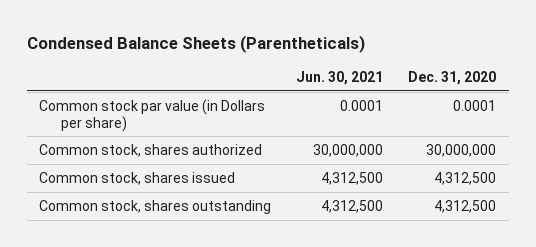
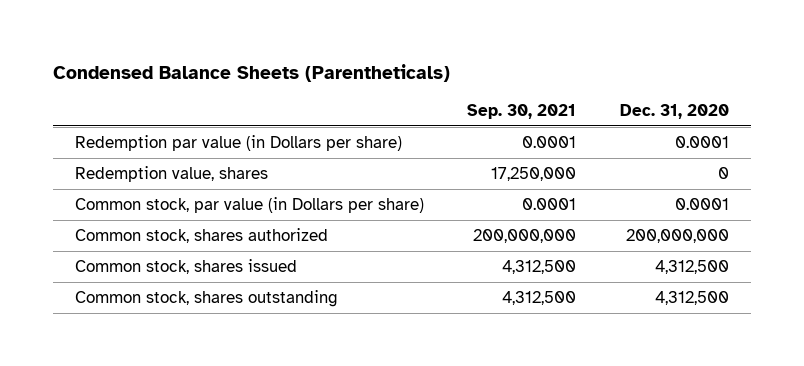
- | Jun. 30, 2021 | Dec. 31, 2020
+ | Sep. 30, 2021 | Dec. 31, 2020
- Common stock par value (in Dollars per share) | 0.0001 | 0.0001
- Common stock, shares authorized | 30,000,000 | 30,000,000
+ Redemption par value (in Dollars per share) | 0.0001 | 0.0001
+ Redemption value, shares | 17,250,000 | 0
+ Common stock, par value (in Dollars per share) | 0.0001 | 0.0001
+ Common stock, shares authorized | 200,000,000 | 200,000,000

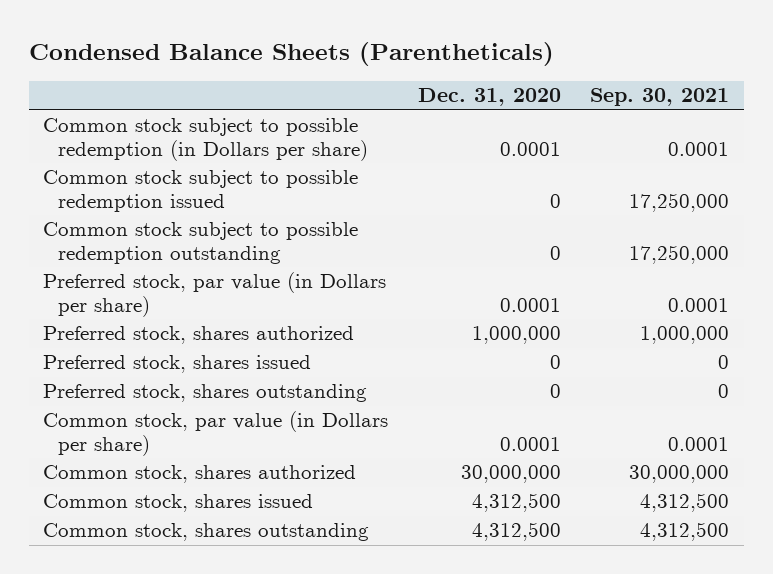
- | Sep. 30, 2021 | Dec. 31, 2020
+ | Dec. 31, 2020 | Sep. 30, 2021
- Redemption par value (in Dollars per share) | 0.0001 | 0.0001
- Redemption value, shares | 17,250,000 | 0
+ Common stock subject to possible redemption (in Dollars per share) | 0.0001 | 0.0001
+ Common stock subject to possible redemption issued | 0 | 17,250,000
+ Common stock subject to possible redemption outstanding | 0 | 17,250,000
+ Preferred stock, par value (in Dollars per share) | 0.0001 | 0.0001
+ Preferred stock, shares authorized | 1,000,000 | 1,000,000
+ Preferred stock, shares issued | 0 | 0
+ Preferred stock, shares outstanding | 0 | 0
- Common stock, shares authorized | 200,000,000 | 200,000,000
+ Common stock, shares authorized | 30,000,000 | 30,000,000

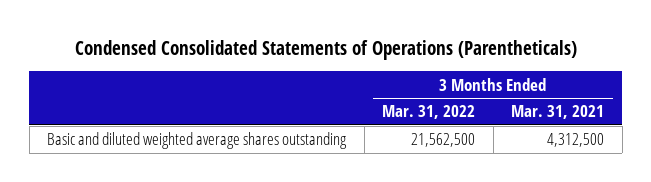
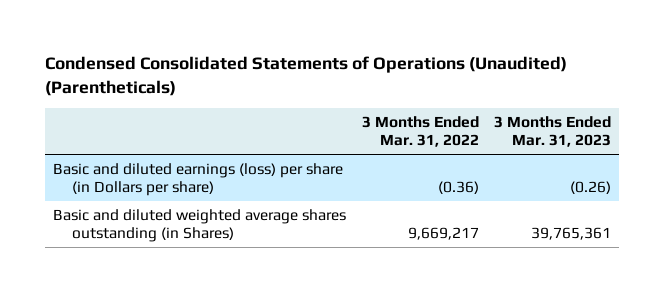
- Condensed Consolidated Statements of Operations (Parentheticals)
+ Condensed Consolidated Statements of Operations (Unaudited) (Parentheticals)
- | 3 Months Ended Mar. 31, 2022 | 3 Months Ended Mar. 31, 2021
+ | 3 Months Ended Mar. 31, 2022 | 3 Months Ended Mar. 31, 2023
- Basic and diluted weighted average shares outstanding | 21,562,500 | 4,312,500
+ Basic and diluted earnings (loss) per share (in Dollars per share) | (0.36) | (0.26)
+ Basic and diluted weighted average shares outstanding (in Shares) | 9,669,217 | 39,765,361

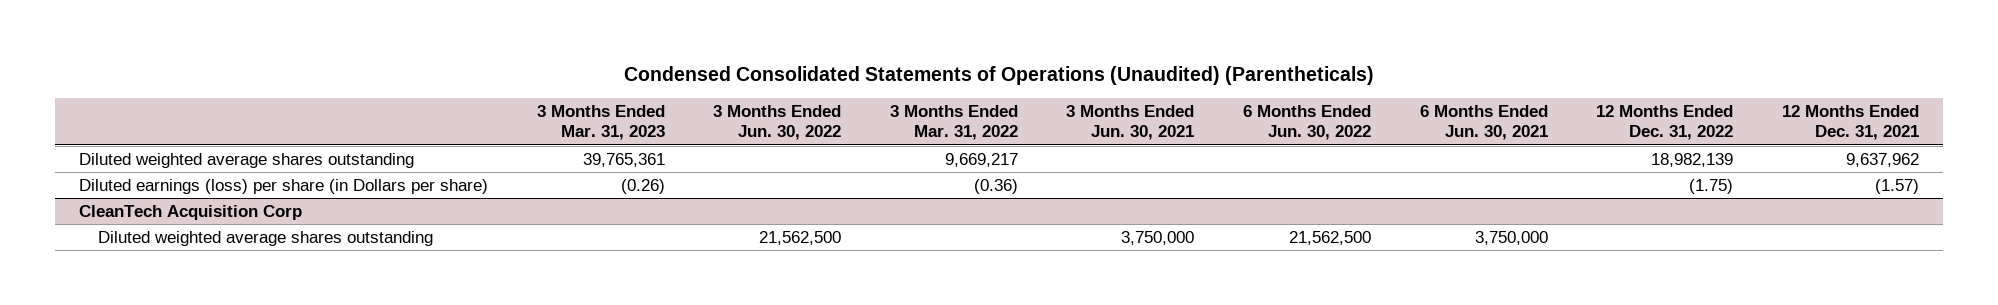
- | 3 Months Ended Mar. 31, 2022 | 3 Months Ended Mar. 31, 2023
+ | 3 Months Ended Mar. 31, 2023 | 3 Months Ended Jun. 30, 2022 | 3 Months Ended Mar. 31, 2022 | 3 Months Ended Jun. 30, 2021 | 6 Months Ended Jun. 30, 2022 | 6 Months Ended Jun. 30, 2021 | 12 Months Ended Dec. 31, 2022 | 12 Months Ended Dec. 31, 2021
- Basic and diluted earnings (loss) per share (in Dollars per share) | (0.36) | (0.26)
- Basic and diluted weighted average shares outstanding (in Shares) | 9,669,217 | 39,765,361
+ Diluted weighted average shares outstanding | 39,765,361 | | 9,669,217 | | | | 18,982,139 | 9,637,962
+ Diluted earnings (loss) per share (in Dollars per share) | (0.26) | | (0.36) | | | | (1.75) | (1.57)
+ CleanTech Acquisition Corp
+ Diluted weighted average shares outstanding | | 21,562,500 | | 3,750,000 | 21,562,500 | 3,750,000 | |

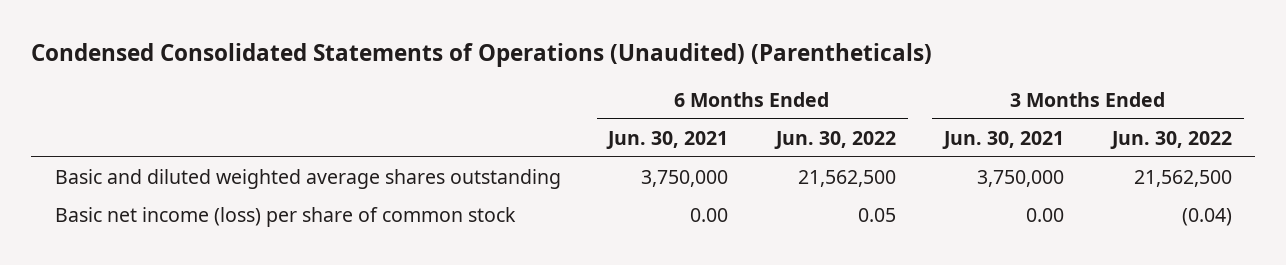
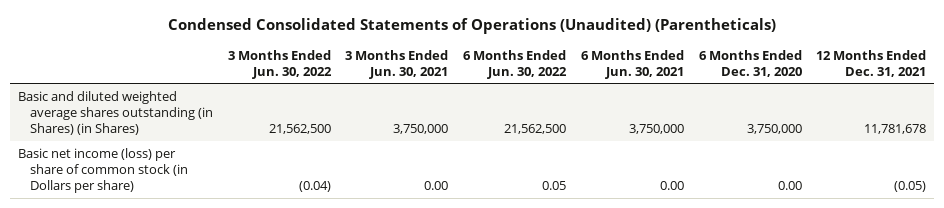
- | 6 Months Ended Jun. 30, 2021 | 6 Months Ended Jun. 30, 2022 | 3 Months Ended Jun. 30, 2021 | 3 Months Ended Jun. 30, 2022
+ | 3 Months Ended Jun. 30, 2022 | 3 Months Ended Jun. 30, 2021 | 6 Months Ended Jun. 30, 2022 | 6 Months Ended Jun. 30, 2021 | 6 Months Ended Dec. 31, 2020 | 12 Months Ended Dec. 31, 2021
- Basic and diluted weighted average shares outstanding | 3,750,000 | 21,562,500 | 3,750,000 | 21,562,500
- Basic net income (loss) per share of common stock | 0.00 | 0.05 | 0.00 | (0.04)
+ Basic and diluted weighted average shares outstanding (in Shares) (in Shares) | 21,562,500 | 3,750,000 | 21,562,500 | 3,750,000 | 3,750,000 | 11,781,678
+ Basic net income (loss) per share of common stock (in Dollars per share) | (0.04) | 0.00 | 0.05 | 0.00 | 0.00 | (0.05)

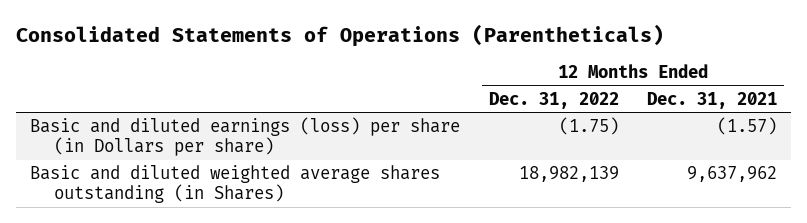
- Condensed Consolidated Statements of Operations (Unaudited) (Parentheticals)
+ Consolidated Statements of Operations (Parentheticals)
- | 3 Months Ended Jun. 30, 2022 | 3 Months Ended Jun. 30, 2021 | 6 Months Ended Jun. 30, 2022 | 6 Months Ended Jun. 30, 2021 | 6 Months Ended Dec. 31, 2020 | 12 Months Ended Dec. 31, 2021
+ | 12 Months Ended Dec. 31, 2022 | 12 Months Ended Dec. 31, 2021
- Basic and diluted weighted average shares outstanding (in Shares) (in Shares) | 21,562,500 | 3,750,000 | 21,562,500 | 3,750,000 | 3,750,000 | 11,781,678
- Basic net income (loss) per share of common stock (in Dollars per share) | (0.04) | 0.00 | 0.05 | 0.00 | 0.00 | (0.05)
+ Basic and diluted earnings (loss) per share (in Dollars per share) | (1.75) | (1.57)
+ Basic and diluted weighted average shares outstanding (in Shares) | 18,982,139 | 9,637,962

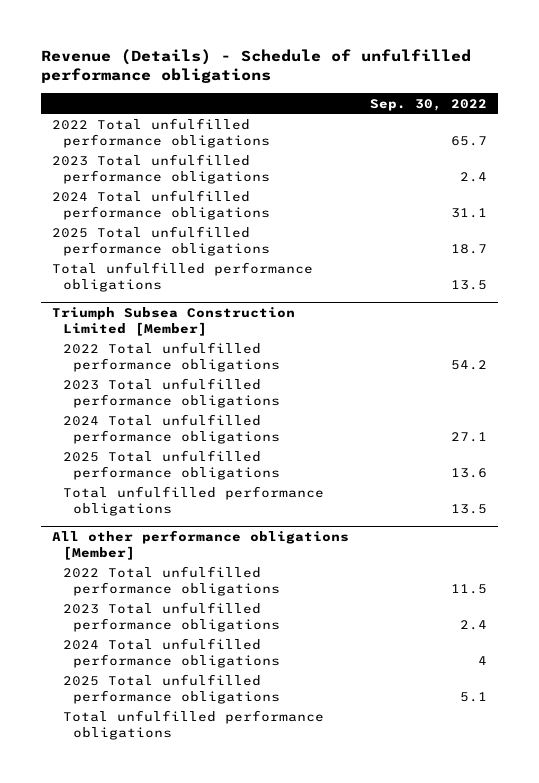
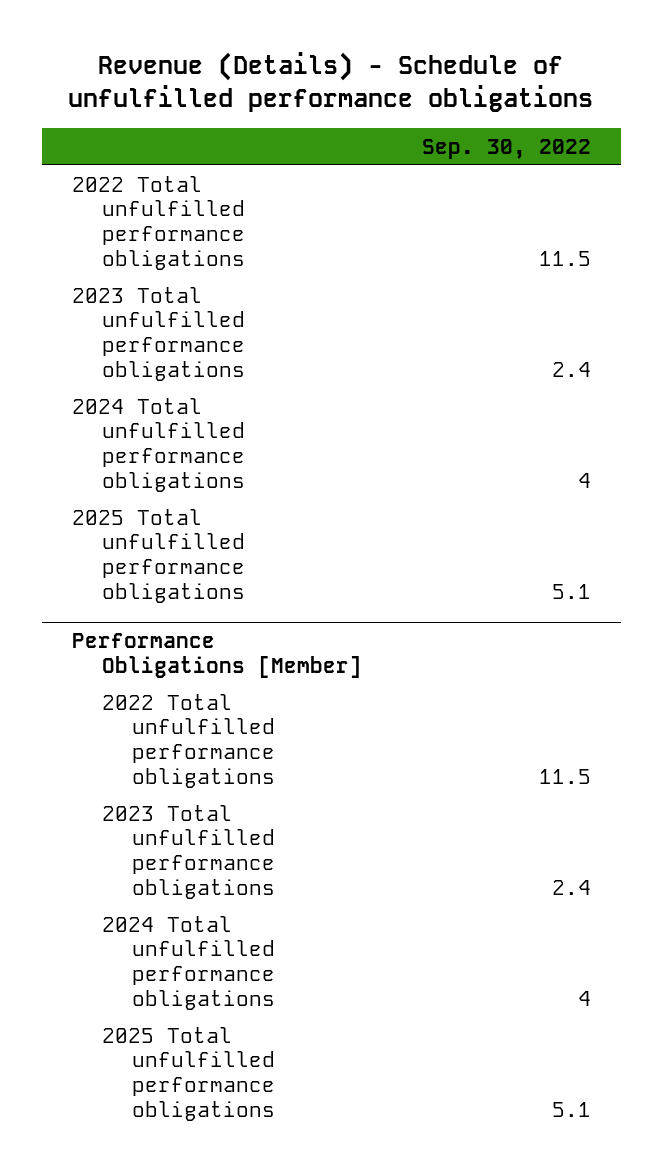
- 2022 Total unfulfilled performance obligations | 65.7
+ 2022 Total unfulfilled performance obligations | 11.5
- 2024 Total unfulfilled performance obligations | 31.1
- 2025 Total unfulfilled performance obligations | 18.7
- Total unfulfilled performance obligations | 13.5
- Triumph Subsea Construction Limited [Member]
- 2022 Total unfulfilled performance obligations | 54.2
- 2023 Total unfulfilled performance obligations
- 2024 Total unfulfilled performance obligations | 27.1
- 2025 Total unfulfilled performance obligations | 13.6
- Total unfulfilled performance obligations | 13.5
- All other performance obligations [Member]
+ 2024 Total unfulfilled performance obligations | 4
+ 2025 Total unfulfilled performance obligations | 5.1
+ Performance Obligations [Member]
- Total unfulfilled performance obligations

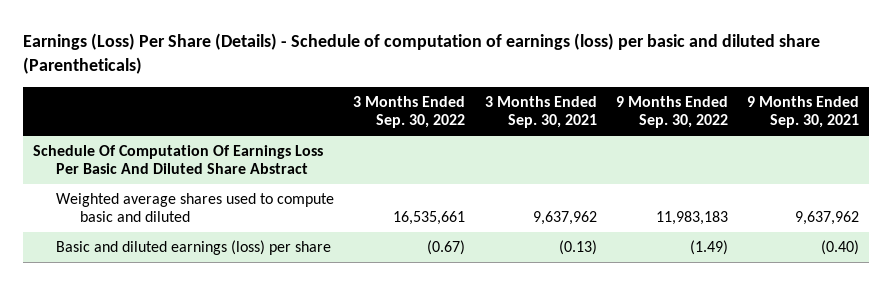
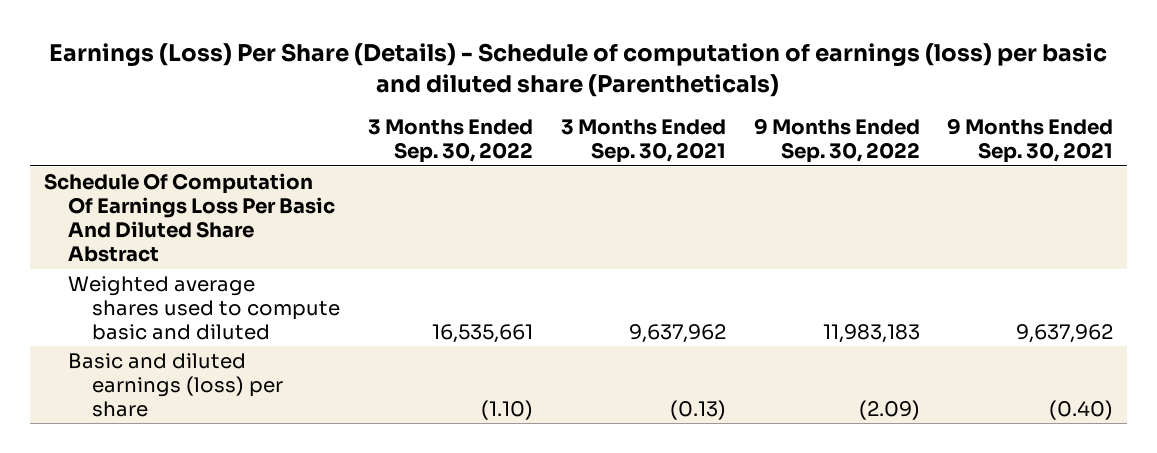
- Basic and diluted earnings (loss) per share | (0.67) | (0.13) | (1.49) | (0.40)
+ Basic and diluted earnings (loss) per share | (1.10) | (0.13) | (2.09) | (0.40)

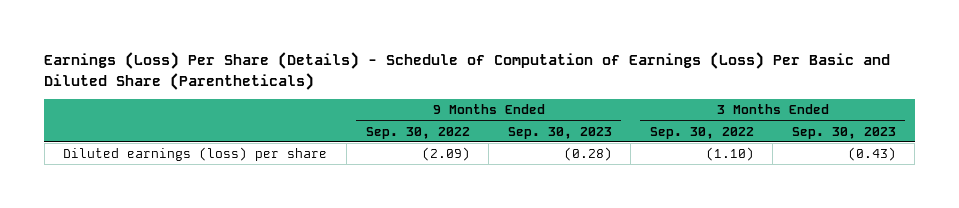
- Earnings (Loss) Per Share (Details) - Schedule of computation of earnings (loss) per basic and diluted share (Parentheticals)
+ Earnings (Loss) Per Share (Details) - Schedule of Computation of Earnings (Loss) Per Basic and Diluted Share (Parentheticals)
- | 3 Months Ended Sep. 30, 2022 | 3 Months Ended Sep. 30, 2021 | 9 Months Ended Sep. 30, 2022 | 9 Months Ended Sep. 30, 2021
+ | 9 Months Ended Sep. 30, 2022 | 9 Months Ended Sep. 30, 2023 | 3 Months Ended Sep. 30, 2022 | 3 Months Ended Sep. 30, 2023
- Schedule Of Computation Of Earnings Loss Per Basic And Diluted Share Abstract
- Weighted average shares used to compute basic and diluted | 16,535,661 | 9,637,962 | 11,983,183 | 9,637,962
- Basic and diluted earnings (loss) per share | (1.10) | (0.13) | (2.09) | (0.40)
+ Diluted earnings (loss) per share | (2.09) | (0.28) | (1.10) | (0.43)

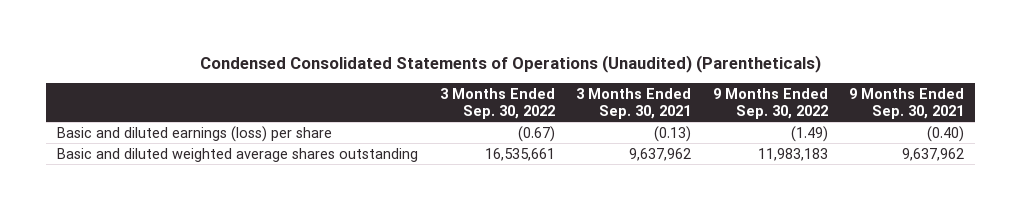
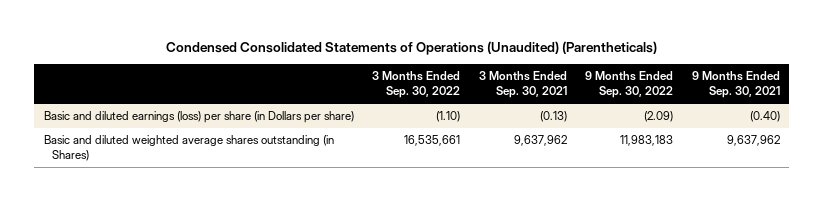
- Basic and diluted earnings (loss) per share | (0.67) | (0.13) | (1.49) | (0.40)
- Basic and diluted weighted average shares outstanding | 16,535,661 | 9,637,962 | 11,983,183 | 9,637,962
+ Basic and diluted earnings (loss) per share (in Dollars per share) | (1.10) | (0.13) | (2.09) | (0.40)
+ Basic and diluted weighted average shares outstanding (in Shares) | 16,535,661 | 9,637,962 | 11,983,183 | 9,637,962

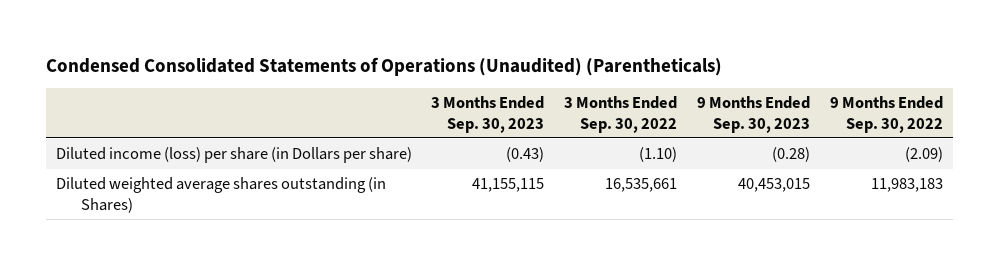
- | 3 Months Ended Sep. 30, 2022 | 3 Months Ended Sep. 30, 2021 | 9 Months Ended Sep. 30, 2022 | 9 Months Ended Sep. 30, 2021
+ | 3 Months Ended Sep. 30, 2023 | 3 Months Ended Sep. 30, 2022 | 9 Months Ended Sep. 30, 2023 | 9 Months Ended Sep. 30, 2022
- Basic and diluted earnings (loss) per share (in Dollars per share) | (1.10) | (0.13) | (2.09) | (0.40)
- Basic and diluted weighted average shares outstanding (in Shares) | 16,535,661 | 9,637,962 | 11,983,183 | 9,637,962
+ Diluted income (loss) per share (in Dollars per share) | (0.43) | (1.10) | (0.28) | (2.09)
+ Diluted weighted average shares outstanding (in Shares) | 41,155,115 | 16,535,661 | 40,453,015 | 11,983,183

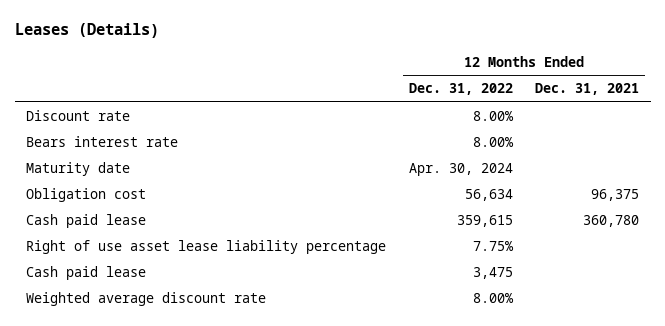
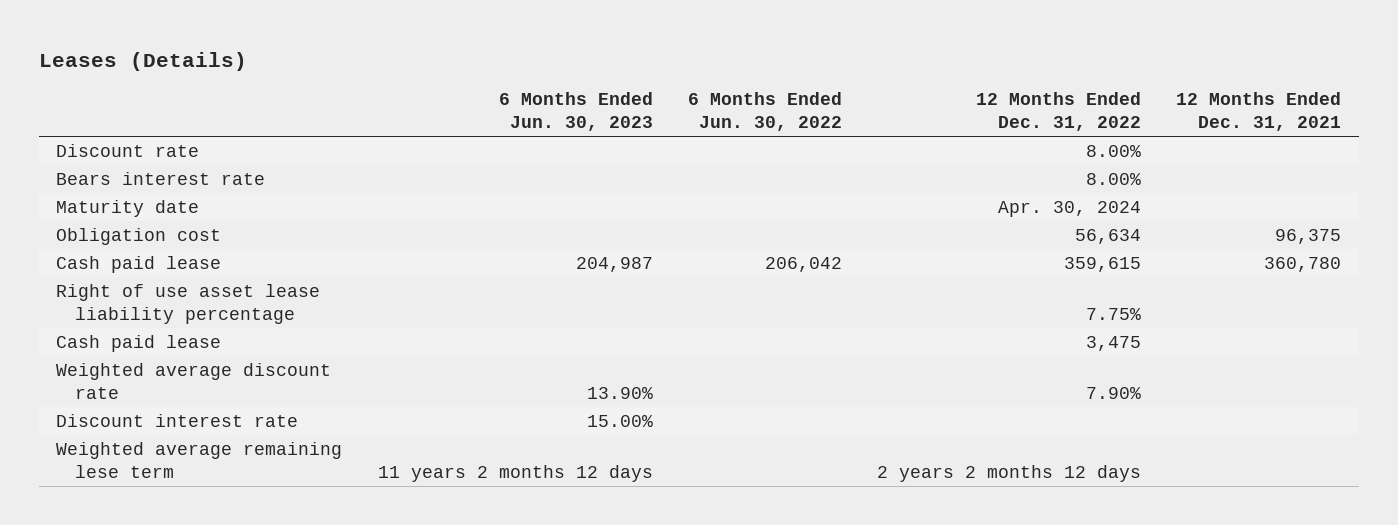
- | 12 Months Ended Dec. 31, 2022 | 12 Months Ended Dec. 31, 2021
+ | 6 Months Ended Jun. 30, 2023 | 6 Months Ended Jun. 30, 2022 | 12 Months Ended Dec. 31, 2022 | 12 Months Ended Dec. 31, 2021
- Weighted average discount rate | 8.00% |
+ Weighted average discount rate | 13.90% | | 7.90% |
+ Discount interest rate | 15.00% | | |
+ Weighted average remaining lese term | 11 years 2 months 12 days | | 2 years 2 months 12 days |

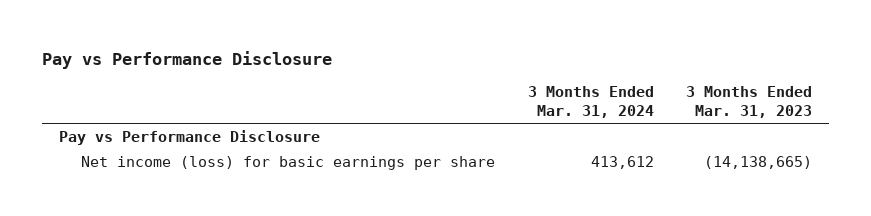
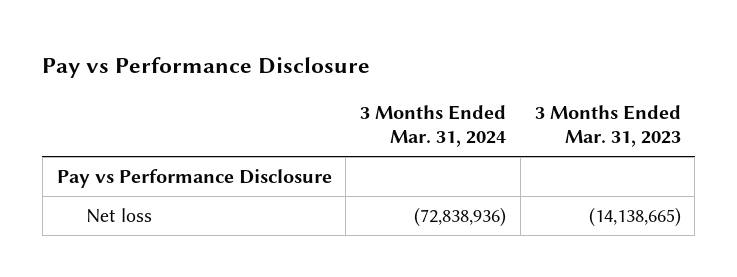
- Net income (loss) for basic earnings per share | 413,612 | (14,138,665)
+ Net loss | (72,838,936) | (14,138,665)

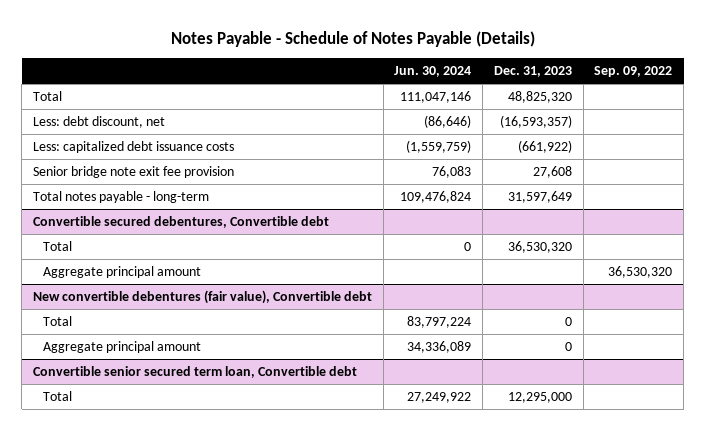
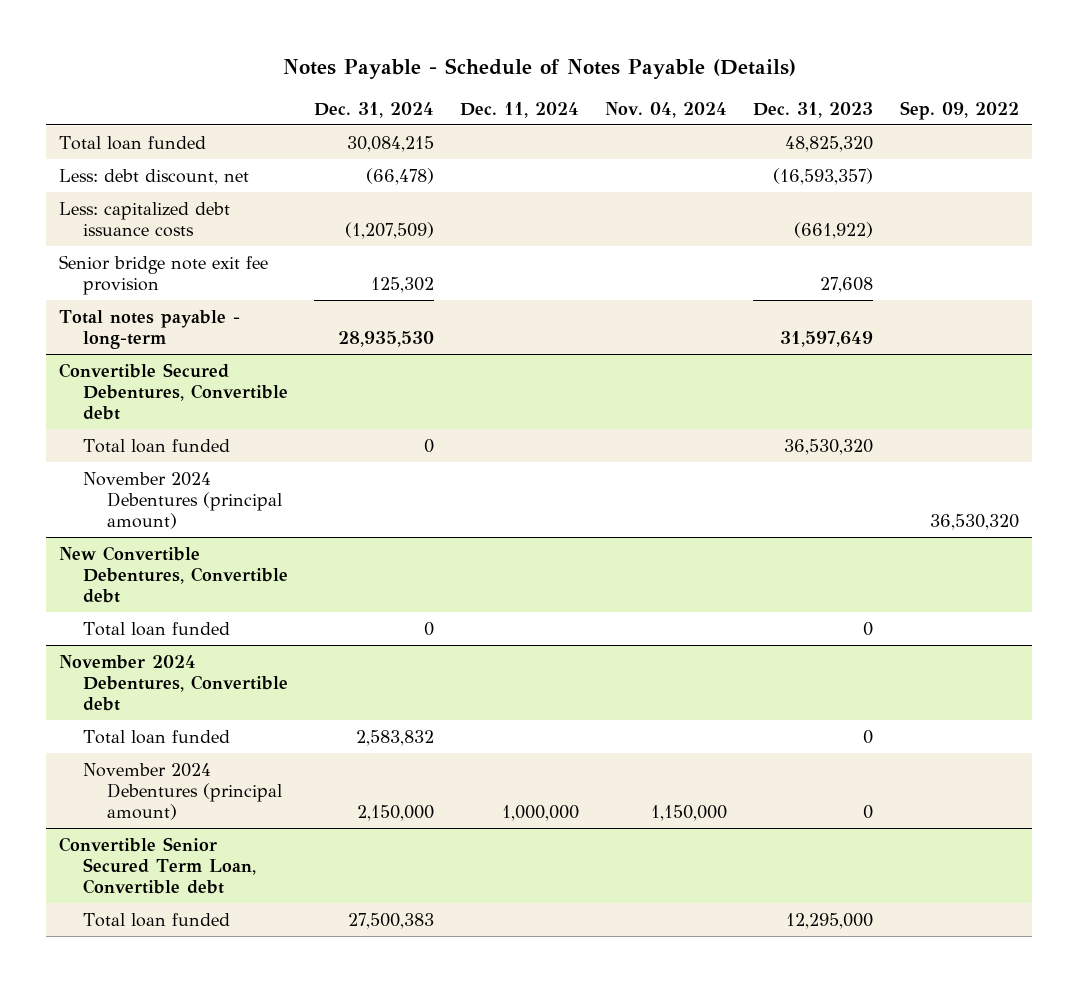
- | Jun. 30, 2024 | Dec. 31, 2023 | Sep. 09, 2022
+ | Dec. 31, 2024 | Dec. 11, 2024 | Nov. 04, 2024 | Dec. 31, 2023 | Sep. 09, 2022
- Total | 111,047,146 | 48,825,320 |
+ Total loan funded | 30,084,215 | | | 48,825,320 |
- Convertible secured debentures, Convertible debt
- Total | 0 | 36,530,320 |
- Aggregate principal amount | | | 36,530,320
- New convertible debentures (fair value), Convertible debt
- Total | 83,797,224 | 0 |
- Aggregate principal amount | 34,336,089 | 0 |
- Convertible senior secured term loan, Convertible debt
- Total | 27,249,922 | 12,295,000 |
+ Convertible Secured Debentures, Convertible debt
+ Total loan funded | 0 | | | 36,530,320 |
+ November 2024 Debentures (principal amount) | | | | | 36,530,320
+ New Convertible Debentures, Convertible debt
+ Total loan funded | 0 | | | 0 |
+ November 2024 Debentures, Convertible debt
+ Total loan funded | 2,583,832 | | | 0 |
+ November 2024 Debentures (principal amount) | 2,150,000 | 1,000,000 | 1,150,000 | 0 |
+ Convertible Senior Secured Term Loan, Convertible debt
+ Total loan funded | 27,500,383 | | | 12,295,000 |

